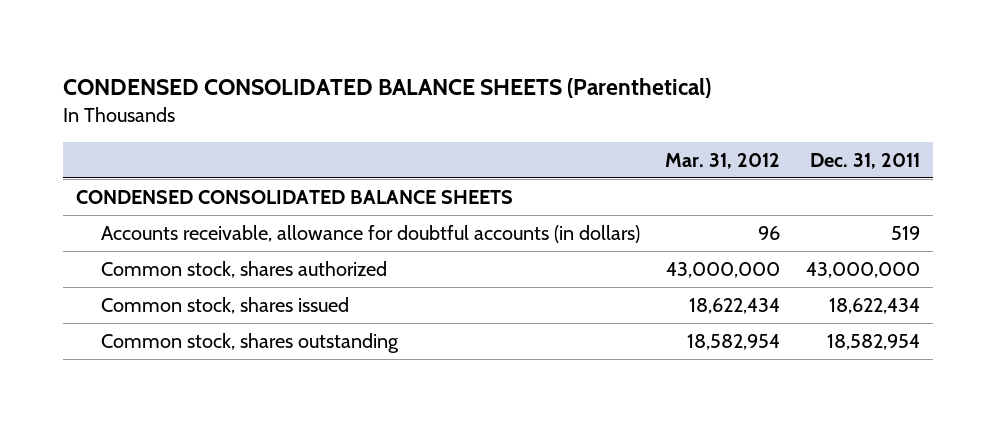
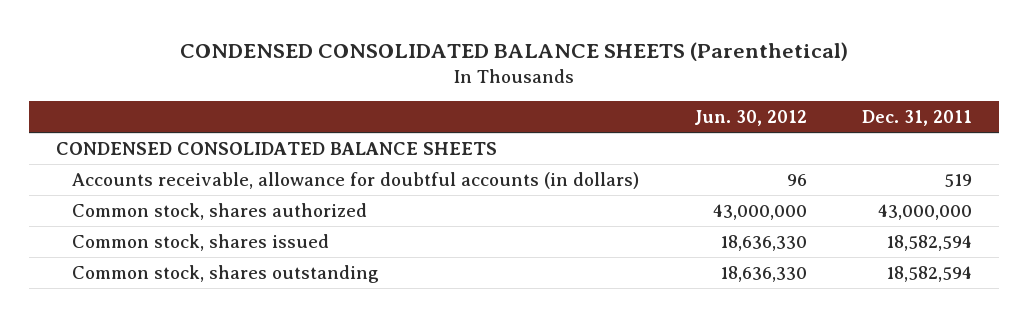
- | Mar. 31, 2012 | Dec. 31, 2011
+ | Jun. 30, 2012 | Dec. 31, 2011
- Common stock, shares issued | 18,622,434 | 18,622,434
- Common stock, shares outstanding | 18,582,954 | 18,582,954
+ Common stock, shares issued | 18,636,330 | 18,582,594
+ Common stock, shares outstanding | 18,636,330 | 18,582,594

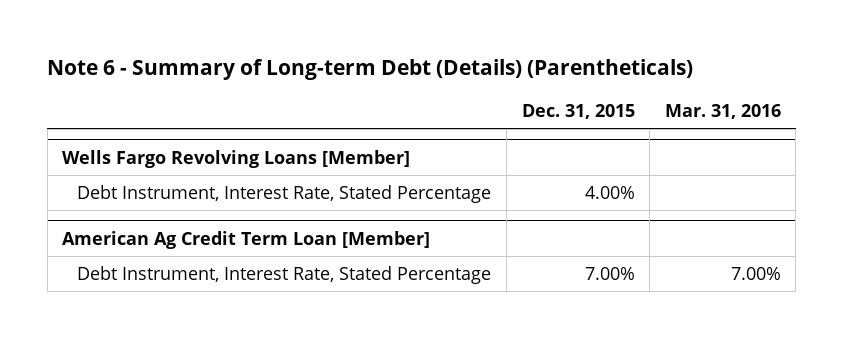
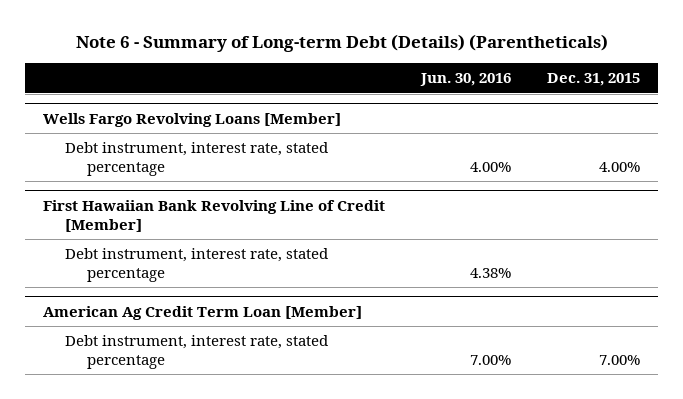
- | Dec. 31, 2015 | Mar. 31, 2016
+ | Jun. 30, 2016 | Dec. 31, 2015
@ Wells Fargo Revolving Loans [Member]
- Debt Instrument, Interest Rate, Stated Percentage | 4.00% |
+ Debt instrument, interest rate, stated percentage | 4.00% | 4.00%
+ First Hawaiian Bank Revolving Line of Credit [Member]
+ Debt instrument, interest rate, stated percentage | 4.38% |
@ American Ag Credit Term Loan [Member]
- Debt Instrument, Interest Rate, Stated Percentage | 7.00% | 7.00%
+ Debt instrument, interest rate, stated percentage | 7.00% | 7.00%

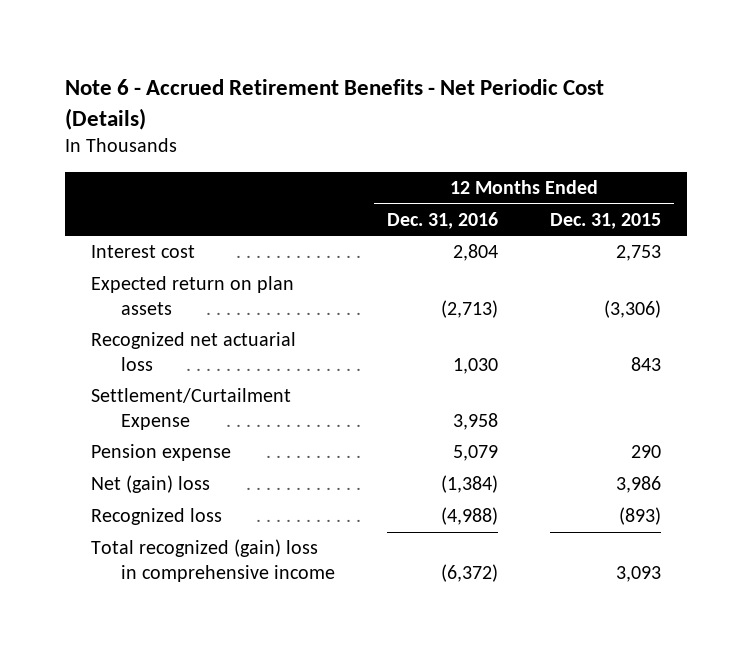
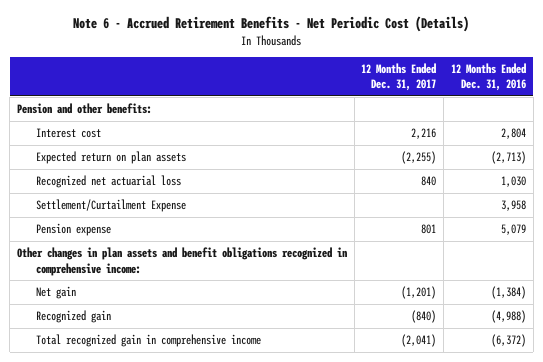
- | 12 Months Ended Dec. 31, 2016 | 12 Months Ended Dec. 31, 2015
+ | 12 Months Ended Dec. 31, 2017 | 12 Months Ended Dec. 31, 2016
+ Pension and other benefits:
- Net (gain) loss | (1,384) | 3,986
- Recognized loss | (4,988) | (893)
- Total recognized (gain) loss in comprehensive income | (6,372) | 3,093
+ Other changes in plan assets and benefit obligations recognized in comprehensive income:
+ Net gain | (1,201) | (1,384)
+ Recognized gain | (840) | (4,988)
+ Total recognized gain in comprehensive income | (2,041) | (6,372)

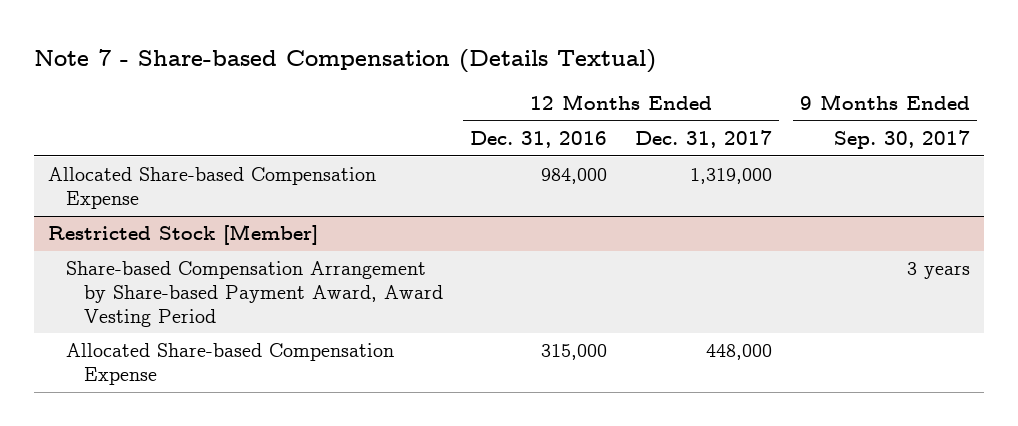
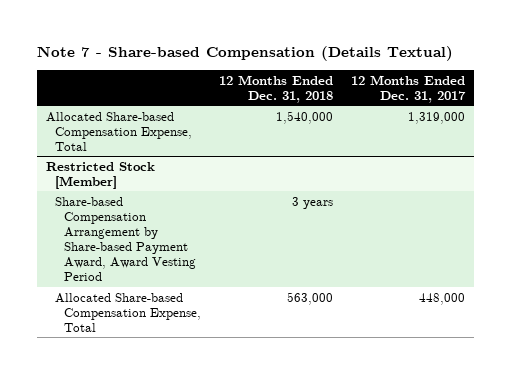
- | 12 Months Ended Dec. 31, 2016 | 12 Months Ended Dec. 31, 2017 | 9 Months Ended Sep. 30, 2017
+ | 12 Months Ended Dec. 31, 2018 | 12 Months Ended Dec. 31, 2017
- Allocated Share-based Compensation Expense | 984,000 | 1,319,000 |
+ Allocated Share-based Compensation Expense, Total | 1,540,000 | 1,319,000
@ Restricted Stock [Member]
- Allocated Share-based Compensation Expense | 315,000 | 448,000 |
+ Allocated Share-based Compensation Expense, Total | 563,000 | 448,000

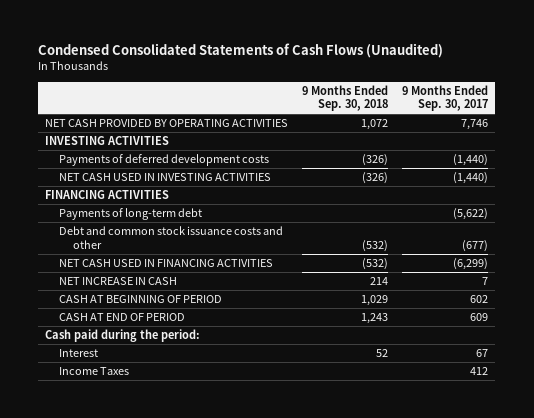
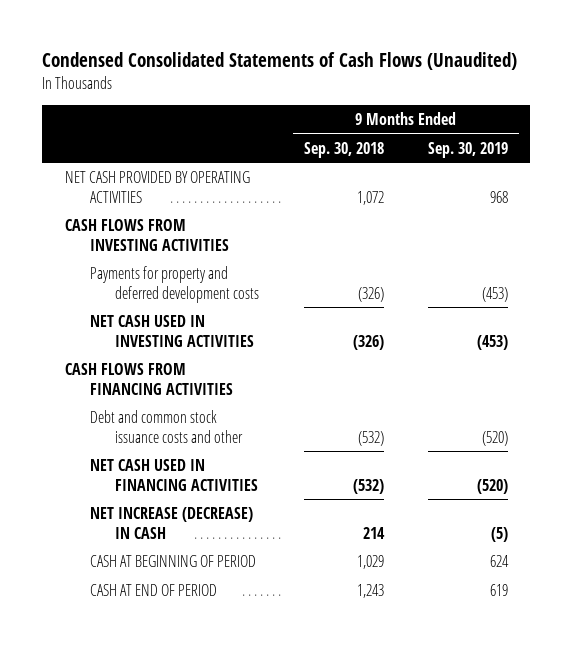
- | 9 Months Ended Sep. 30, 2018 | 9 Months Ended Sep. 30, 2017
+ | 9 Months Ended Sep. 30, 2018 | 9 Months Ended Sep. 30, 2019
- INVESTING ACTIVITIES
- Payments of deferred development costs | (326) | (1,440)
+ CASH FLOWS FROM INVESTING ACTIVITIES
+ Payments for property and deferred development costs | (326) | (453)
- FINANCING ACTIVITIES
- Payments of long-term debt | | (5,622)
+ CASH FLOWS FROM FINANCING ACTIVITIES
- NET INCREASE IN CASH | 214 | 7
+ NET INCREASE (DECREASE) IN CASH | 214 | (5)
- Cash paid during the period:
- Interest | 52 | 67
- Income Taxes | | 412

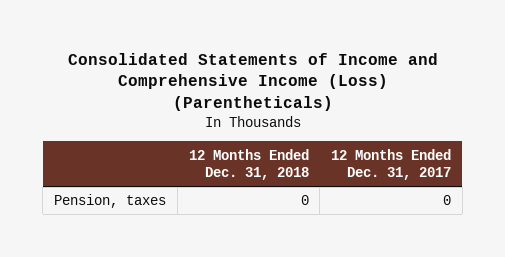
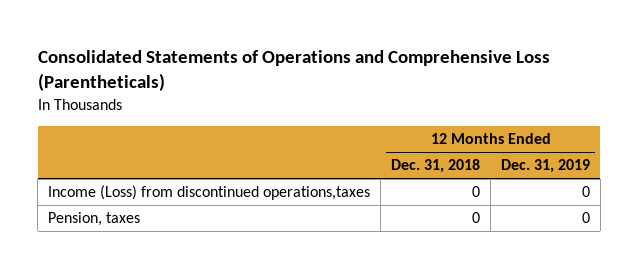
- Consolidated Statements of Income and Comprehensive Income (Loss) (Parentheticals)
+ Consolidated Statements of Operations and Comprehensive Loss (Parentheticals)
- | 12 Months Ended Dec. 31, 2018 | 12 Months Ended Dec. 31, 2017
+ | 12 Months Ended Dec. 31, 2018 | 12 Months Ended Dec. 31, 2019
+ Income (Loss) from discontinued operations,taxes | 0 | 0

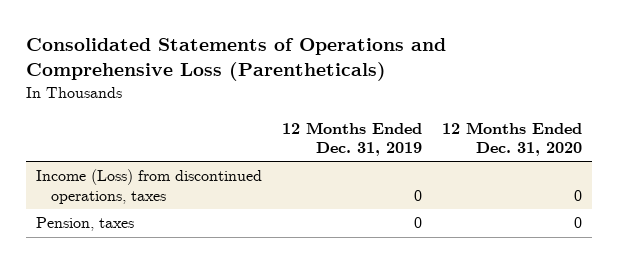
- | 12 Months Ended Dec. 31, 2018 | 12 Months Ended Dec. 31, 2019
+ | 12 Months Ended Dec. 31, 2019 | 12 Months Ended Dec. 31, 2020
- Income (Loss) from discontinued operations,taxes | 0 | 0
+ Income (Loss) from discontinued operations, taxes | 0 | 0

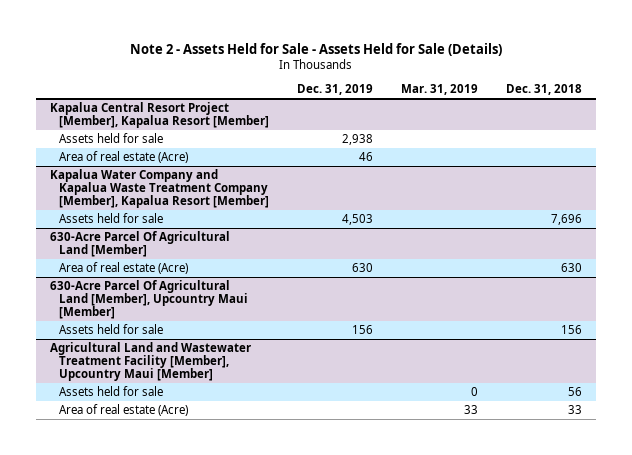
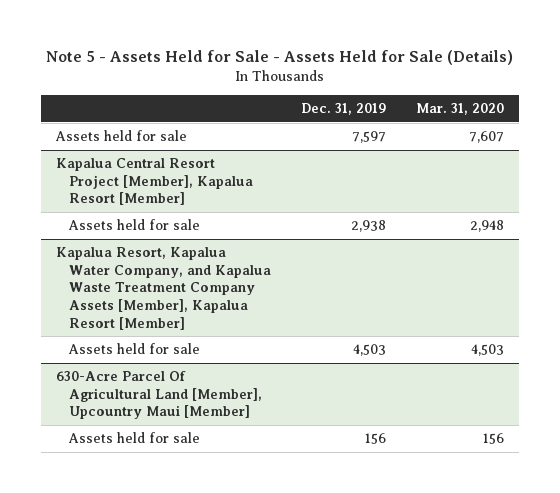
- Note 2 - Assets Held for Sale - Assets Held for Sale (Details)
+ Note 5 - Assets Held for Sale - Assets Held for Sale (Details)
- | Dec. 31, 2019 | Mar. 31, 2019 | Dec. 31, 2018
+ | Dec. 31, 2019 | Mar. 31, 2020
+ Assets held for sale | 7,597 | 7,607
@ Kapalua Central Resort Project [Member], Kapalua Resort [Member]
- Area of real estate (Acre) | 46 | |
- Kapalua Water Company and Kapalua Waste Treatment Company [Member], Kapalua Resort [Member]
+ Kapalua Resort, Kapalua Water Company, and Kapalua Waste Treatment Company Assets [Member], Kapalua Resort [Member]
- 630-Acre Parcel Of Agricultural Land [Member]
- Area of real estate (Acre) | 630 | | 630
- Agricultural Land and Wastewater Treatment Facility [Member], Upcountry Maui [Member]
- Assets held for sale | | 0 | 56
- Area of real estate (Acre) | | 33 | 33

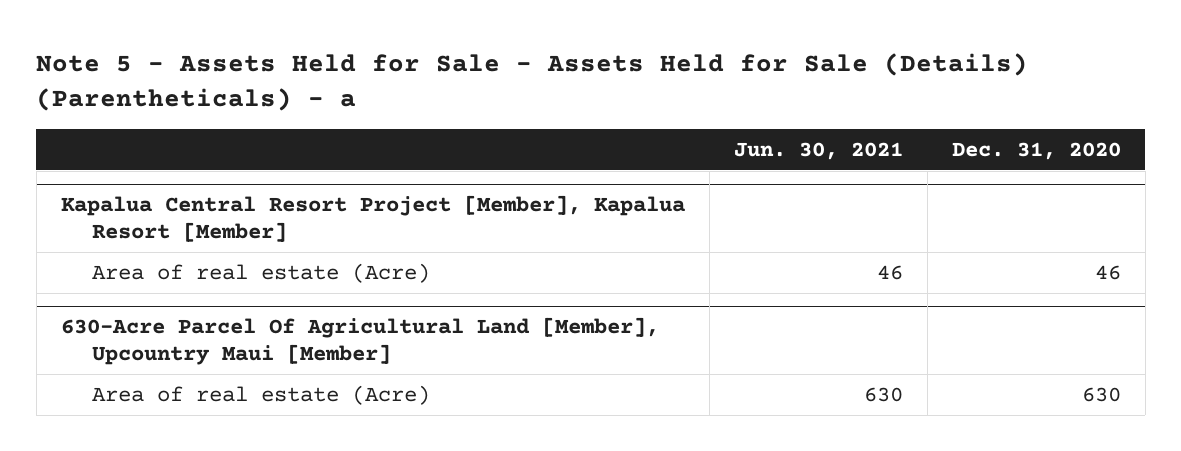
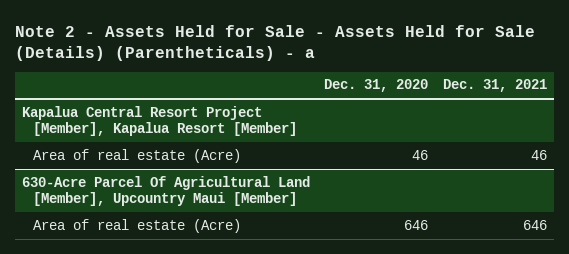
- Note 5 - Assets Held for Sale - Assets Held for Sale (Details) (Parentheticals) - a
+ Note 2 - Assets Held for Sale - Assets Held for Sale (Details) (Parentheticals) - a
- | Jun. 30, 2021 | Dec. 31, 2020
+ | Dec. 31, 2020 | Dec. 31, 2021
@ 630-Acre Parcel Of Agricultural Land [Member], Upcountry Maui [Member]
- Area of real estate (Acre) | 630 | 630
+ Area of real estate (Acre) | 646 | 646

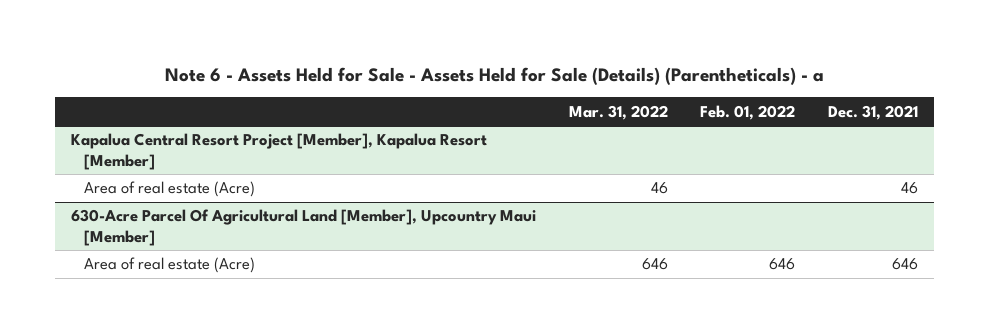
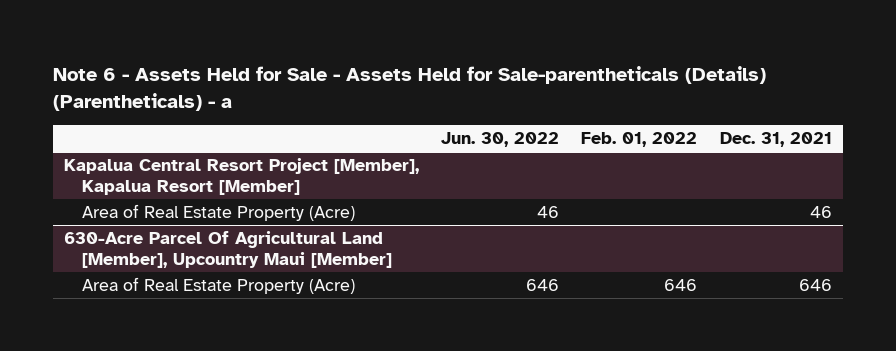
- Note 6 - Assets Held for Sale - Assets Held for Sale (Details) (Parentheticals) - a
+ Note 6 - Assets Held for Sale - Assets Held for Sale-parentheticals (Details) (Parentheticals) - a
- | Mar. 31, 2022 | Feb. 01, 2022 | Dec. 31, 2021
+ | Jun. 30, 2022 | Feb. 01, 2022 | Dec. 31, 2021
@ Kapalua Central Resort Project [Member], Kapalua Resort [Member]
- Area of real estate (Acre) | 46 | | 46
+ Area of Real Estate Property (Acre) | 46 | | 46
@ 630-Acre Parcel Of Agricultural Land [Member], Upcountry Maui [Member]
- Area of real estate (Acre) | 646 | 646 | 646
+ Area of Real Estate Property (Acre) | 646 | 646 | 646

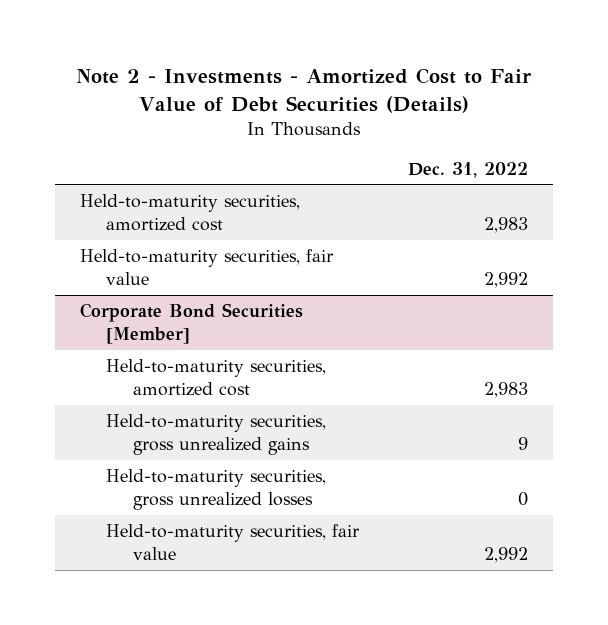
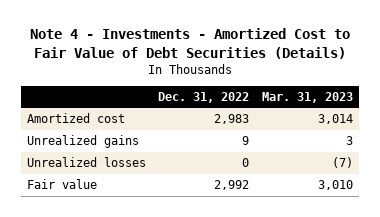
- Note 2 - Investments - Amortized Cost to Fair Value of Debt Securities (Details)
+ Note 4 - Investments - Amortized Cost to Fair Value of Debt Securities (Details)
- | Dec. 31, 2022
+ | Dec. 31, 2022 | Mar. 31, 2023
- Held-to-maturity securities, amortized cost | 2,983
- Held-to-maturity securities, fair value | 2,992
- Corporate Bond Securities [Member]
- Held-to-maturity securities, amortized cost | 2,983
- Held-to-maturity securities, gross unrealized gains | 9
- Held-to-maturity securities, gross unrealized losses | 0
- Held-to-maturity securities, fair value | 2,992
+ Amortized cost | 2,983 | 3,014
+ Unrealized gains | 9 | 3
+ Unrealized losses | 0 | (7)
+ Fair value | 2,992 | 3,010

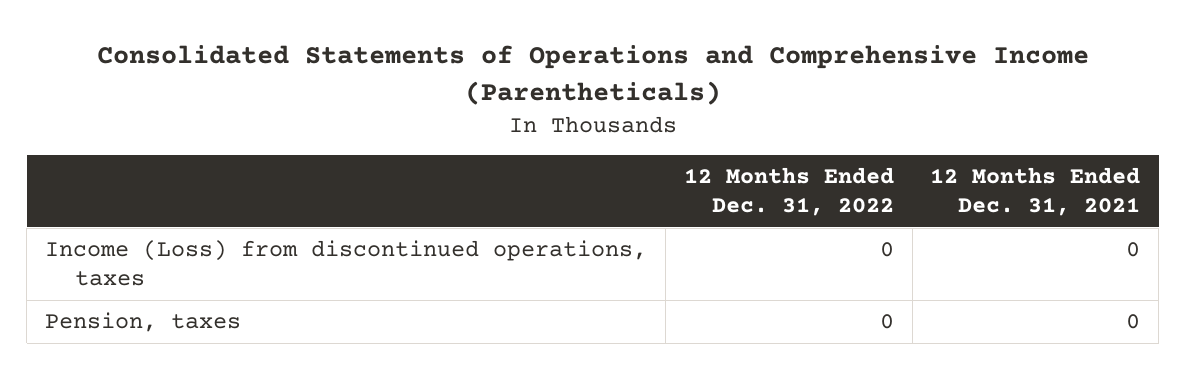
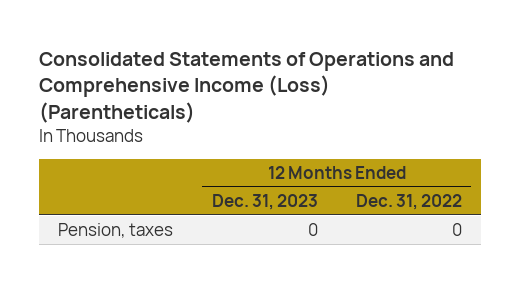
- Consolidated Statements of Operations and Comprehensive Income (Parentheticals)
+ Consolidated Statements of Operations and Comprehensive Income (Loss) (Parentheticals)
- | 12 Months Ended Dec. 31, 2022 | 12 Months Ended Dec. 31, 2021
+ | 12 Months Ended Dec. 31, 2023 | 12 Months Ended Dec. 31, 2022
- Income (Loss) from discontinued operations, taxes | 0 | 0

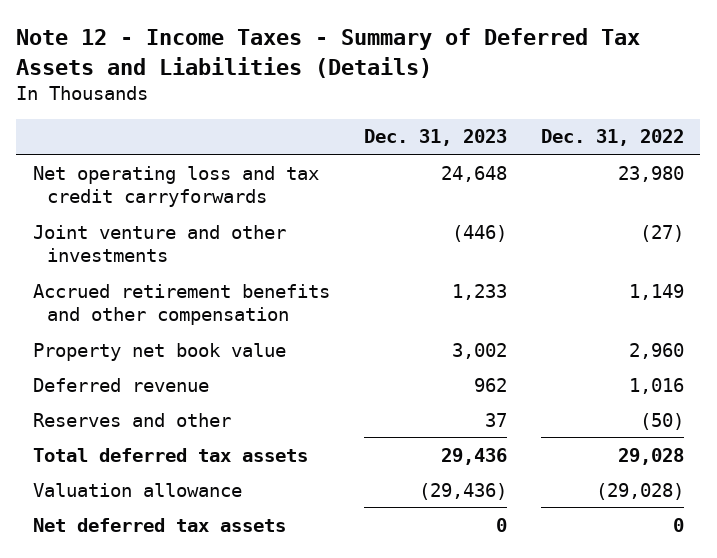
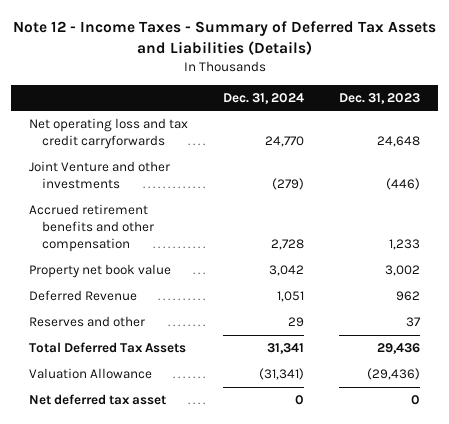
- | Dec. 31, 2023 | Dec. 31, 2022
+ | Dec. 31, 2024 | Dec. 31, 2023
- Joint venture and other investments | (446) | (27)
+ Joint Venture and other investments | (279) | (446)
- Deferred revenue | 962 | 1,016
+ Deferred Revenue | 1,051 | 962
- Total deferred tax assets | 29,436 | 29,028
- Valuation allowance | (29,436) | (29,028)
- Net deferred tax assets | 0 | 0
+ Total Deferred Tax Assets | 31,341 | 29,436
+ Valuation Allowance | (31,341) | (29,436)
+ Net deferred tax asset | 0 | 0

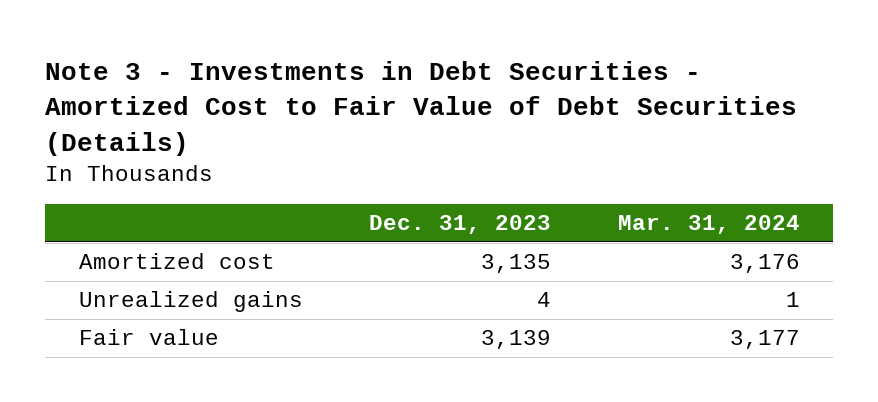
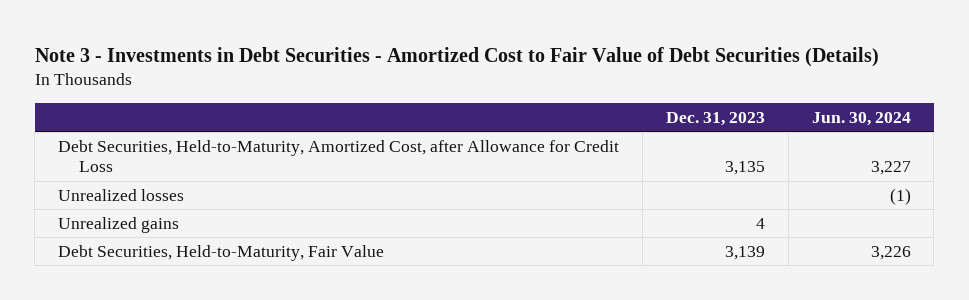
- | Dec. 31, 2023 | Mar. 31, 2024
+ | Dec. 31, 2023 | Jun. 30, 2024
- Amortized cost | 3,135 | 3,176
+ Debt Securities, Held-to-Maturity, Amortized Cost, after Allowance for Credit Loss | 3,135 | 3,227
+ Unrealized losses | | (1)
- Fair value | 3,139 | 3,177
+ Debt Securities, Held-to-Maturity, Fair Value | 3,139 | 3,226

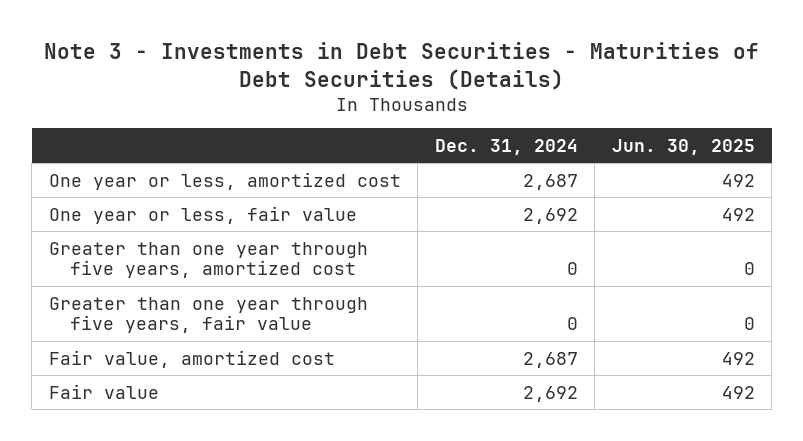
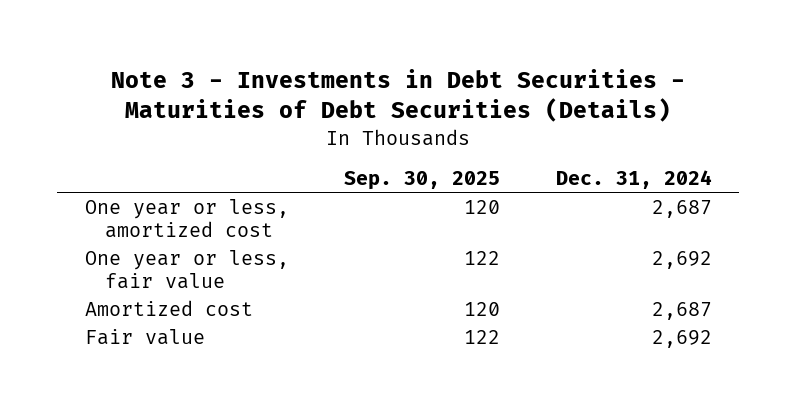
- | Dec. 31, 2024 | Jun. 30, 2025
+ | Sep. 30, 2025 | Dec. 31, 2024
- Greater than one year through five years, amortized cost | 0 | 0
- Greater than one year through five years, fair value | 0 | 0
- Fair value, amortized cost | 2,687 | 492
+ Amortized cost | 120 | 2,687

